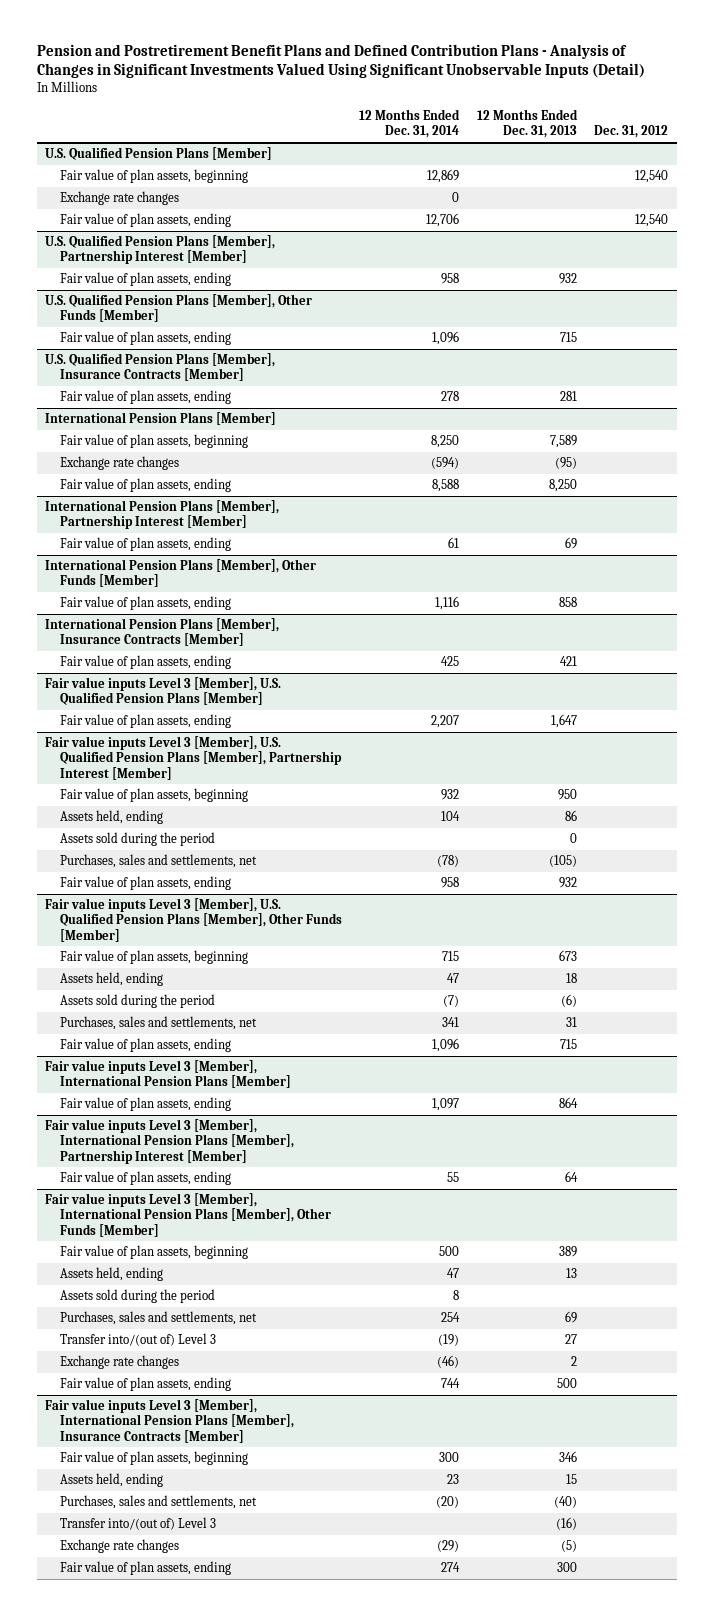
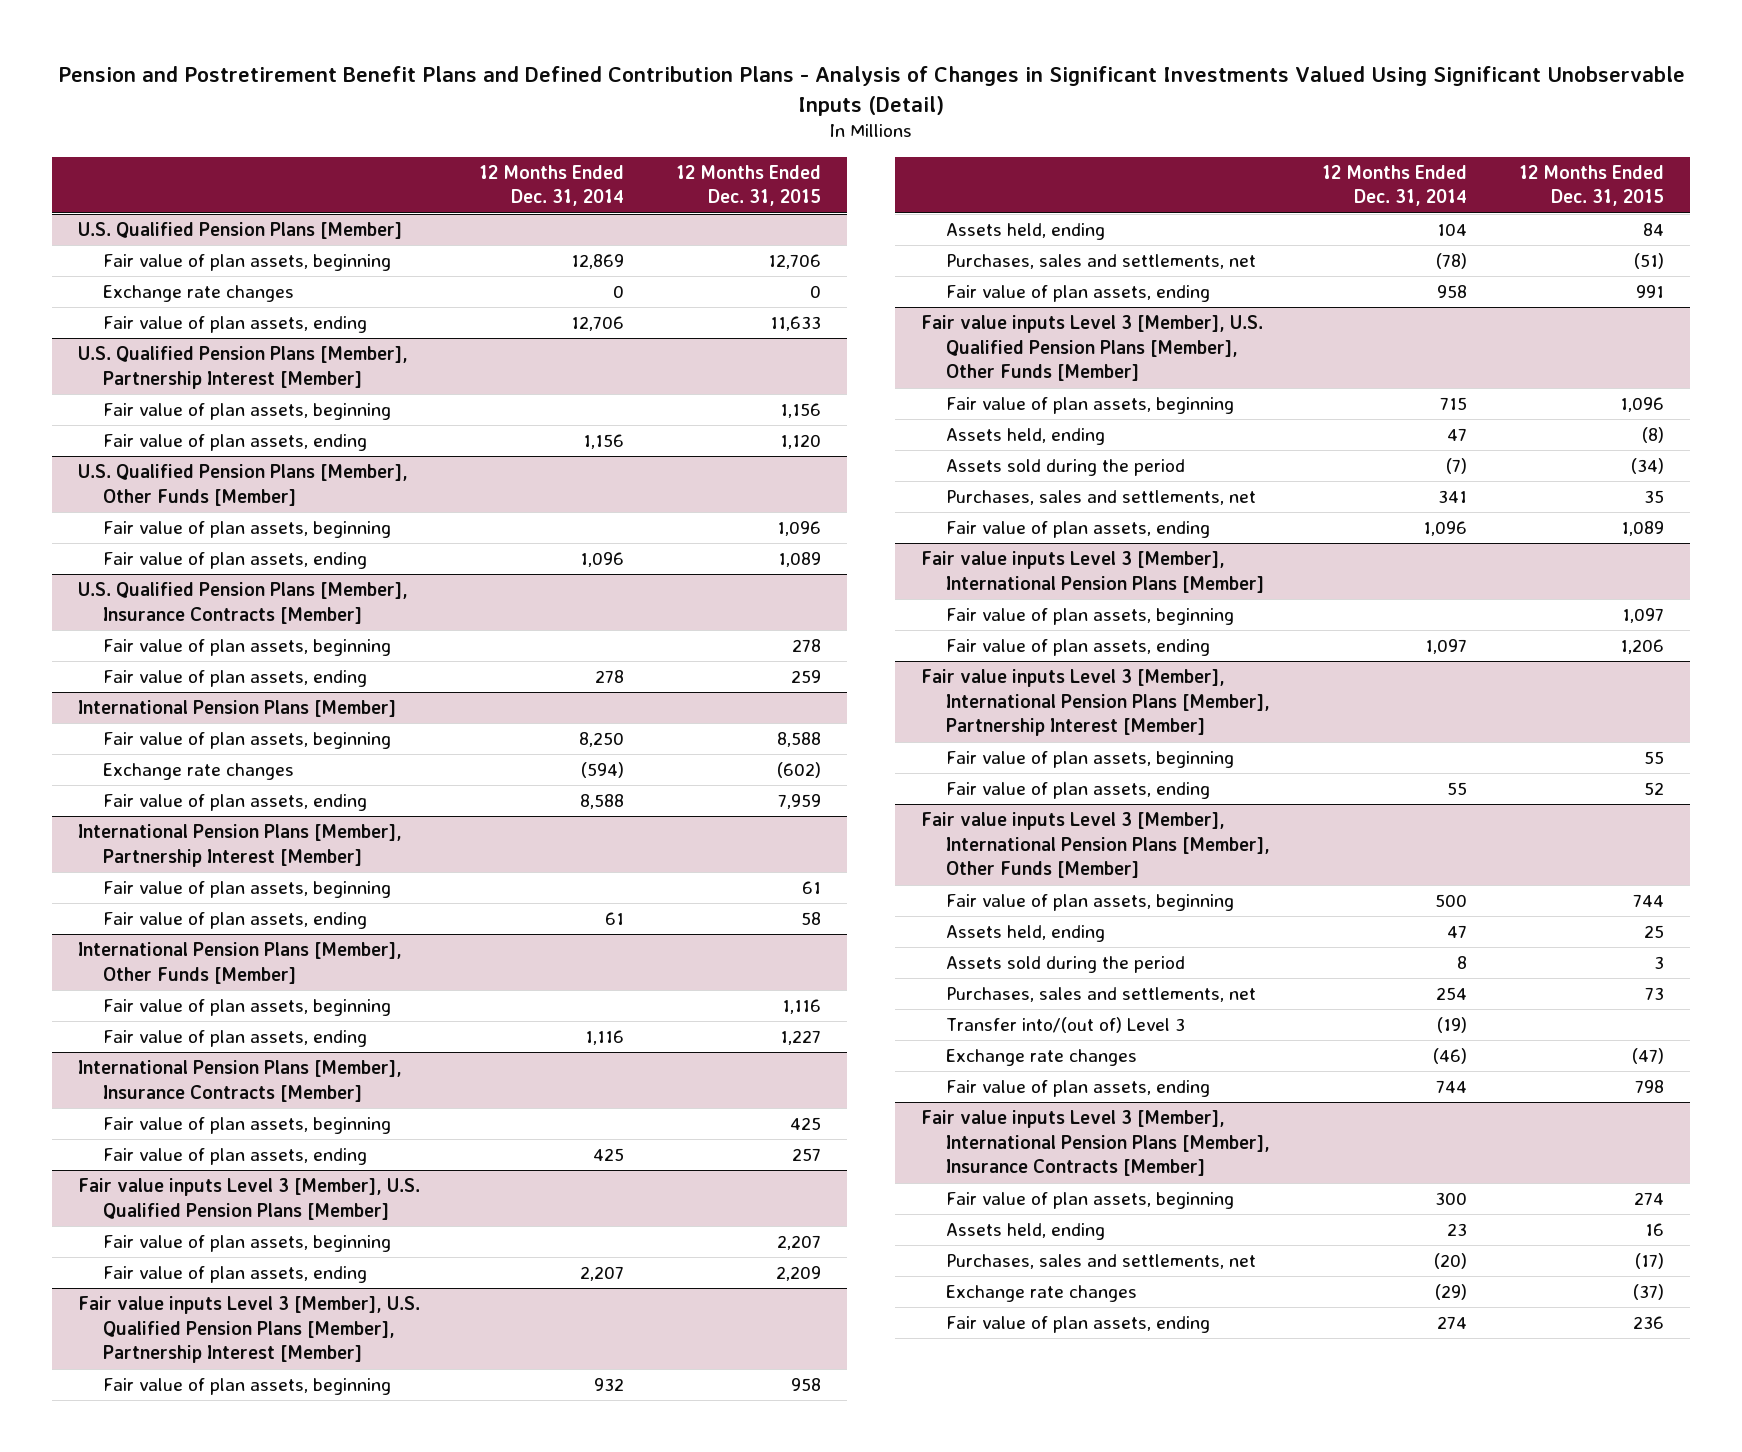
- | 12 Months Ended Dec. 31, 2014 | 12 Months Ended Dec. 31, 2013 | Dec. 31, 2012
+ | 12 Months Ended Dec. 31, 2014 | 12 Months Ended Dec. 31, 2015
@ U.S. Qualified Pension Plans [Member], Partnership Interest [Member]
- Fair value of plan assets, ending | 958 | 932 |
+ Fair value of plan assets, beginning | | 1,156
+ Fair value of plan assets, ending | 1,156 | 1,120
@ U.S. Qualified Pension Plans [Member], Other Funds [Member]
+ Fair value of plan assets, beginning | | 1,096
@ U.S. Qualified Pension Plans [Member], Insurance Contracts [Member]
+ Fair value of plan assets, beginning | | 278
@ International Pension Plans [Member], Partnership Interest [Member]
+ Fair value of plan assets, beginning | | 61
@ International Pension Plans [Member], Other Funds [Member]
+ Fair value of plan assets, beginning | | 1,116
@ International Pension Plans [Member], Insurance Contracts [Member]
+ Fair value of plan assets, beginning | | 425
@ Fair value inputs Level 3 [Member], U.S. Qualified Pension Plans [Member]
+ Fair value of plan assets, beginning | | 2,207
@ Fair value inputs Level 3 [Member], U.S. Qualified Pension Plans [Member], Partnership Interest [Member]
- Assets sold during the period | | 0 |
@ Fair value inputs Level 3 [Member], International Pension Plans [Member]
+ Fair value of plan assets, beginning | | 1,097
@ Fair value inputs Level 3 [Member], International Pension Plans [Member], Partnership Interest [Member]
+ Fair value of plan assets, beginning | | 55
@ Fair value inputs Level 3 [Member], International Pension Plans [Member], Insurance Contracts [Member]
- Transfer into/(out of) Level 3 | | (16) |

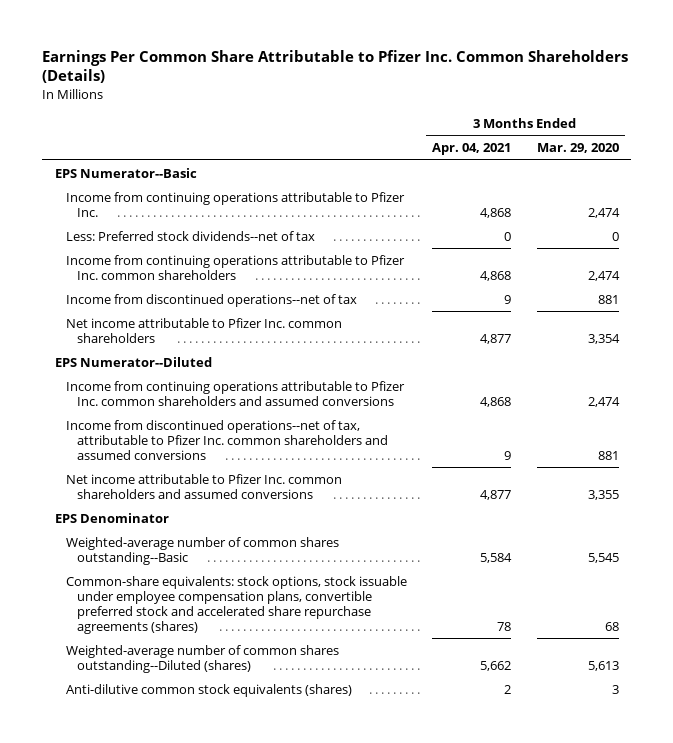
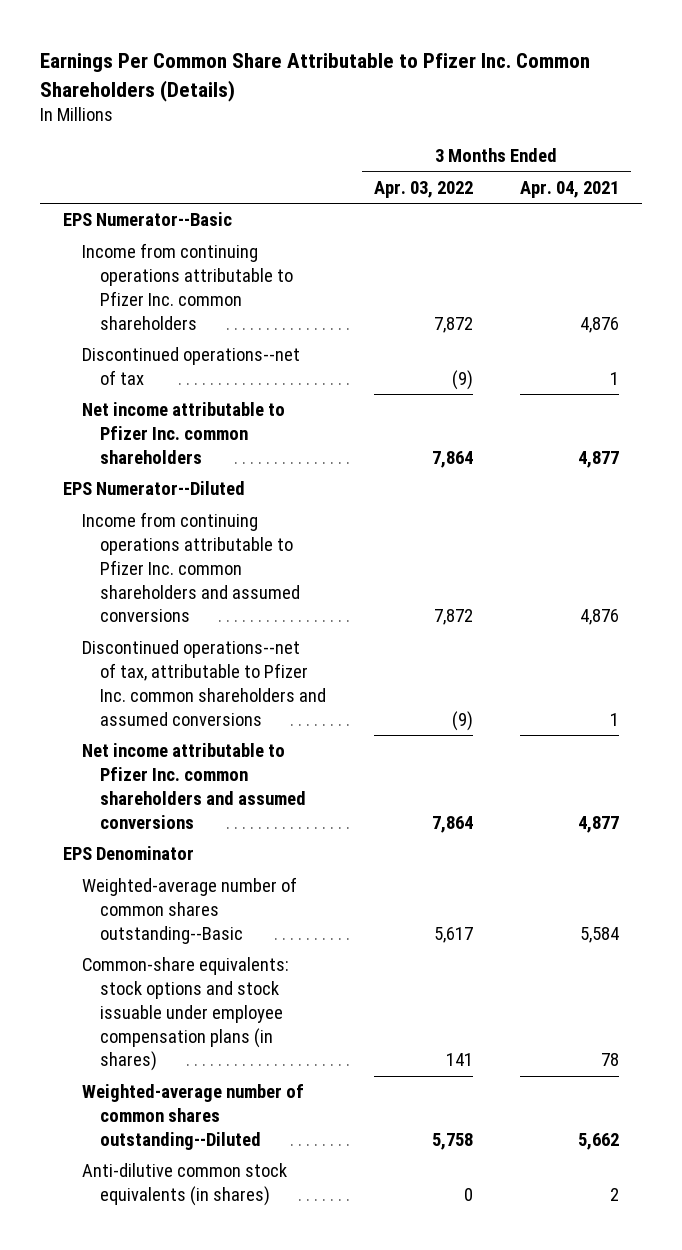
- | 3 Months Ended Apr. 04, 2021 | 3 Months Ended Mar. 29, 2020
+ | 3 Months Ended Apr. 03, 2022 | 3 Months Ended Apr. 04, 2021
- Income from continuing operations attributable to Pfizer Inc. | 4,868 | 2,474
- Less: Preferred stock dividends--net of tax | 0 | 0
- Income from continuing operations attributable to Pfizer Inc. common shareholders | 4,868 | 2,474
- Income from discontinued operations--net of tax | 9 | 881
+ Income from continuing operations attributable to Pfizer Inc. common shareholders | 7,872 | 4,876
+ Discontinued operations--net of tax | (9) | 1
- Income from continuing operations attributable to Pfizer Inc. common shareholders and assumed conversions | 4,868 | 2,474
- Income from discontinued operations--net of tax, attributable to Pfizer Inc. common shareholders and assumed conversions | 9 | 881
+ Income from continuing operations attributable to Pfizer Inc. common shareholders and assumed conversions | 7,872 | 4,876
+ Discontinued operations--net of tax, attributable to Pfizer Inc. common shareholders and assumed conversions | (9) | 1
- Common-share equivalents: stock options, stock issuable under employee compensation plans, convertible preferred stock and accelerated share repurchase agreements (shares) | 78 | 68
- Weighted-average number of common shares outstanding--Diluted (shares) | 5,662 | 5,613
- Anti-dilutive common stock equivalents (shares) | 2 | 3
+ Common-share equivalents: stock options and stock issuable under employee compensation plans (in shares) | 141 | 78
+ Weighted-average number of common shares outstanding--Diluted | 5,758 | 5,662
+ Anti-dilutive common stock equivalents (in shares) | 0 | 2

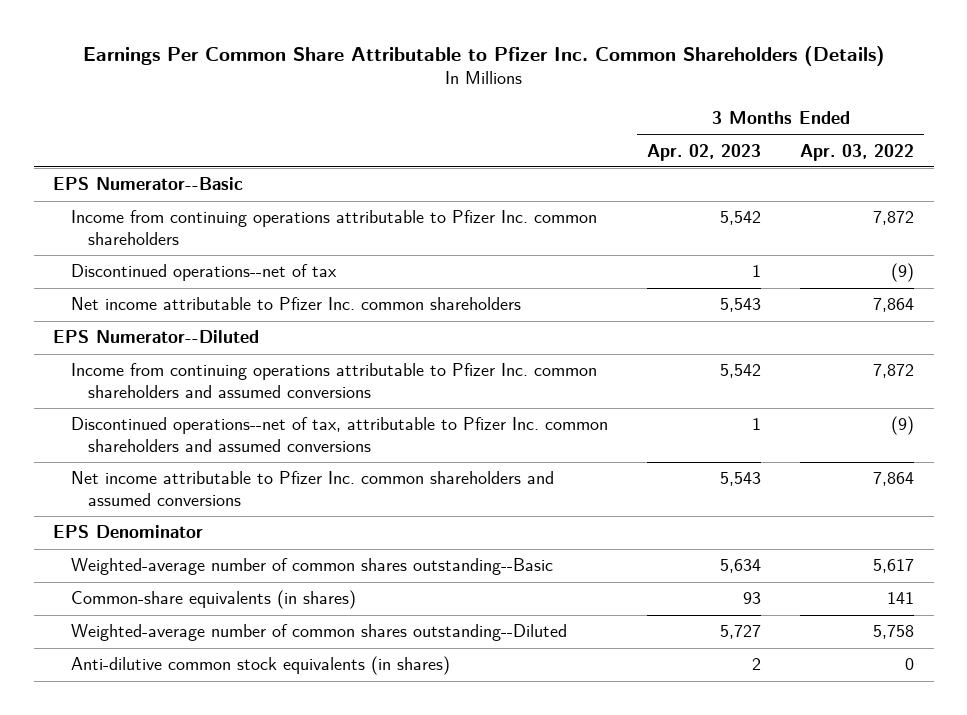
- | 3 Months Ended Apr. 03, 2022 | 3 Months Ended Apr. 04, 2021
+ | 3 Months Ended Apr. 02, 2023 | 3 Months Ended Apr. 03, 2022
- Common-share equivalents: stock options and stock issuable under employee compensation plans (in shares) | 141 | 78
+ Common-share equivalents (in shares) | 93 | 141

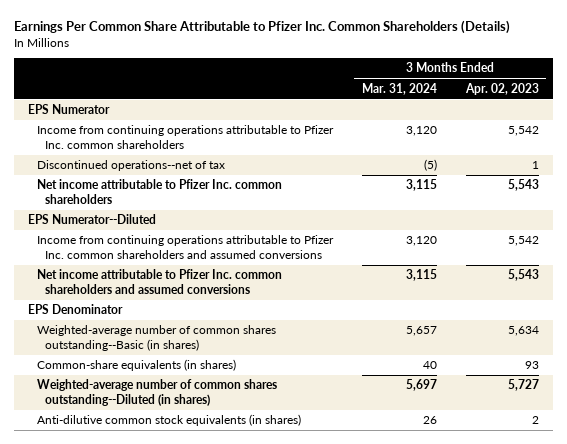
- | 3 Months Ended Apr. 02, 2023 | 3 Months Ended Apr. 03, 2022
+ | 3 Months Ended Mar. 31, 2024 | 3 Months Ended Apr. 02, 2023
- EPS Numerator--Basic
+ EPS Numerator
- Discontinued operations--net of tax, attributable to Pfizer Inc. common shareholders and assumed conversions | 1 | (9)
- Weighted-average number of common shares outstanding--Basic | 5,634 | 5,617
+ Weighted-average number of common shares outstanding--Basic (in shares) | 5,657 | 5,634
- Weighted-average number of common shares outstanding--Diluted | 5,727 | 5,758
+ Weighted-average number of common shares outstanding--Diluted (in shares) | 5,697 | 5,727

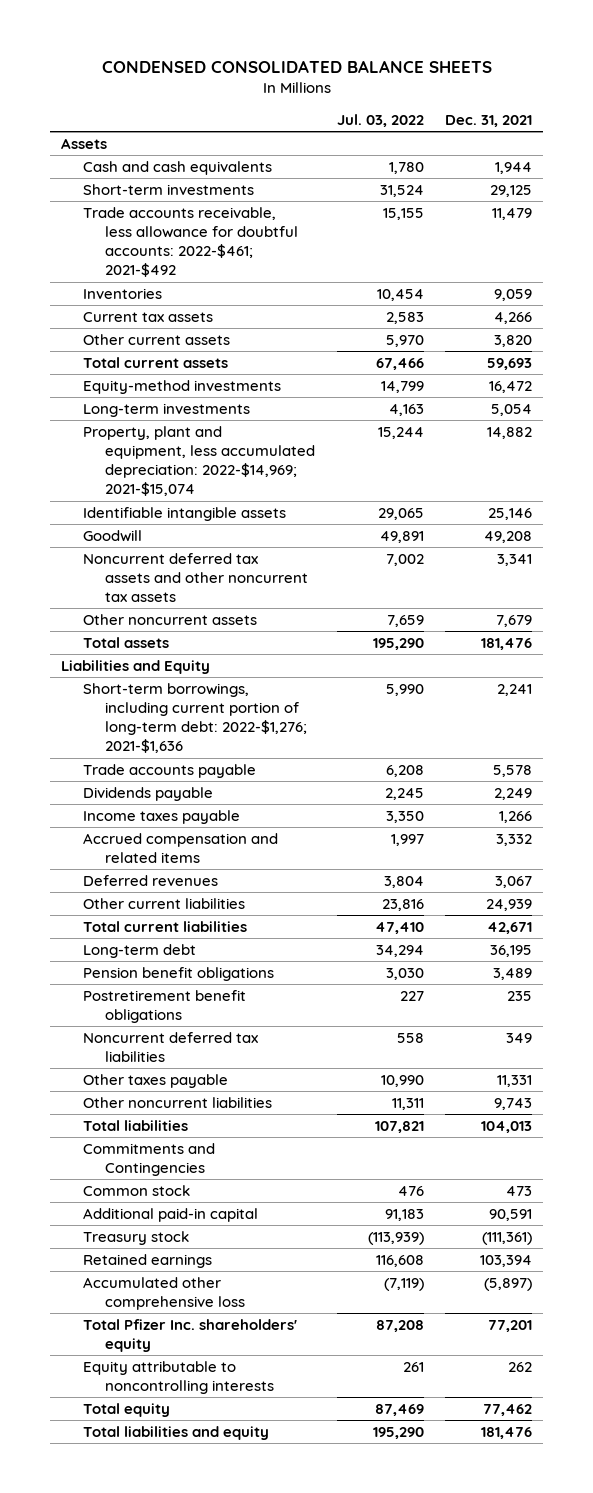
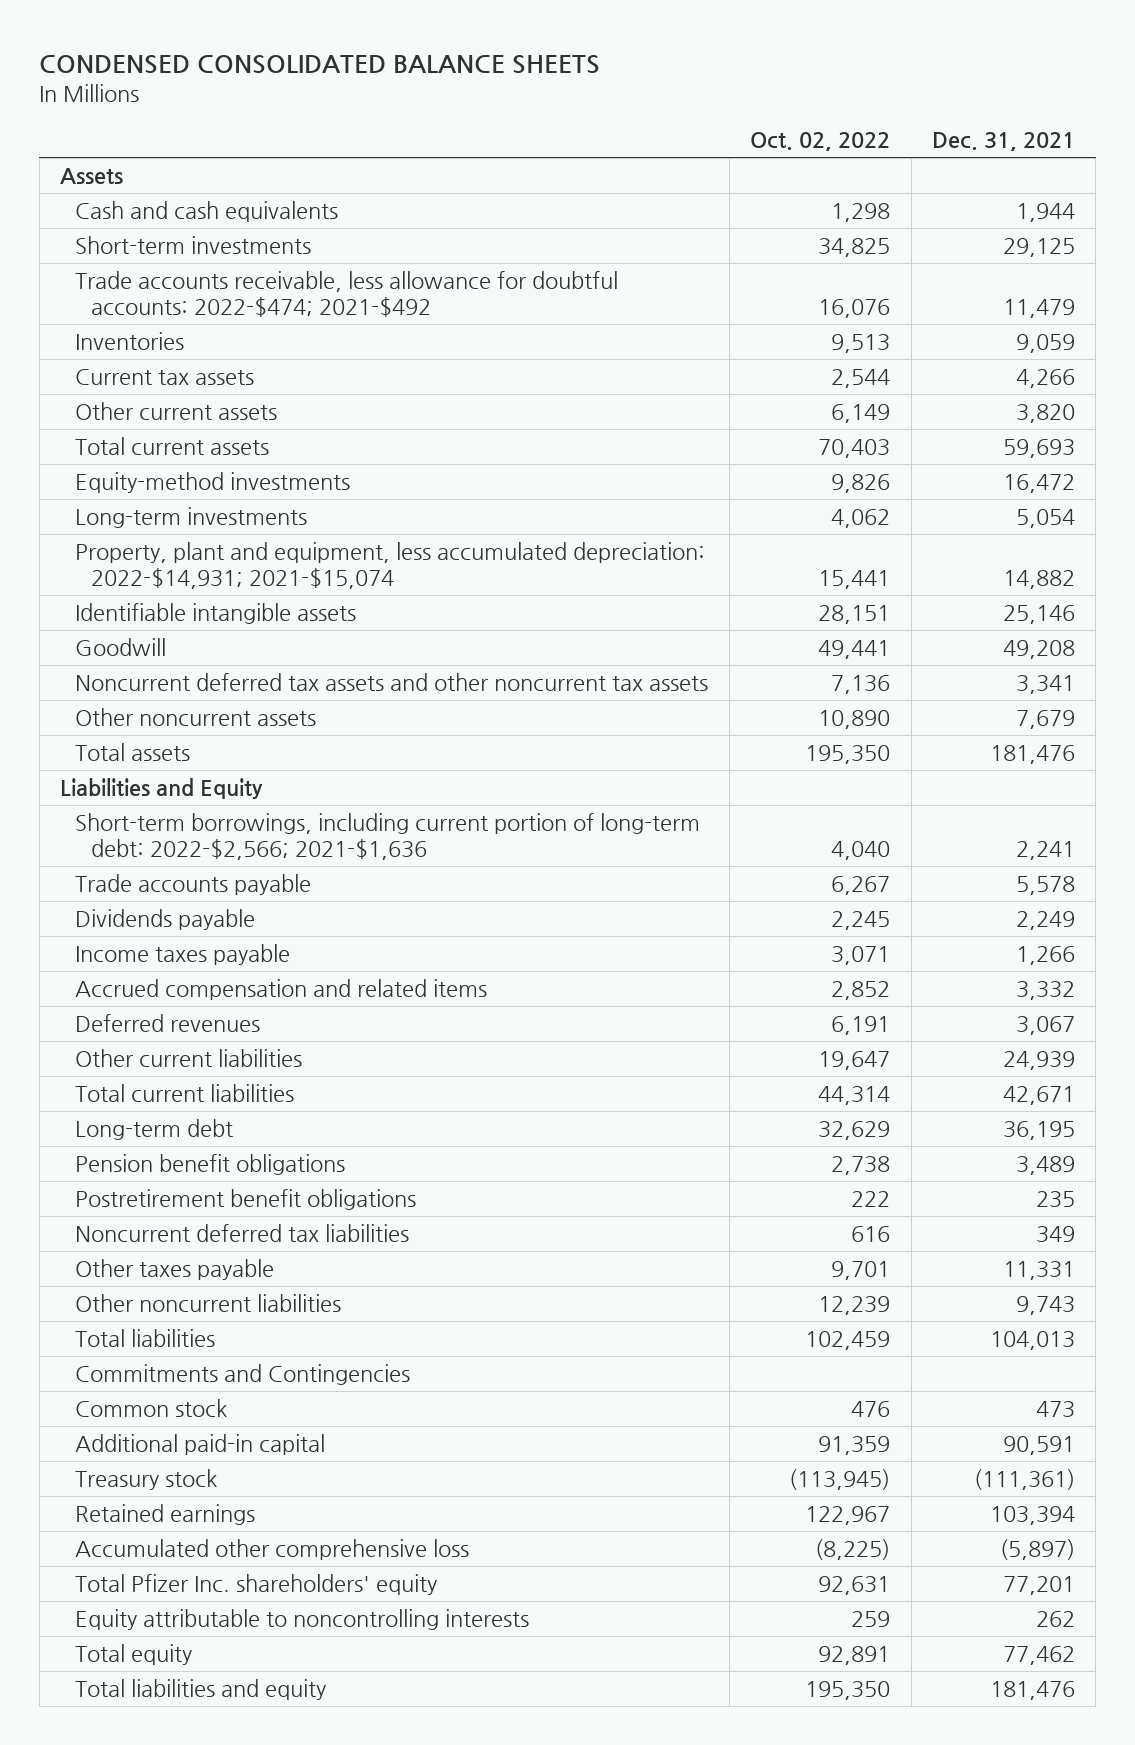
- | Jul. 03, 2022 | Dec. 31, 2021
+ | Oct. 02, 2022 | Dec. 31, 2021
- Trade accounts receivable, less allowance for doubtful accounts: 2022-$461; 2021-$492 | 15,155 | 11,479
+ Trade accounts receivable, less allowance for doubtful accounts: 2022-$474; 2021-$492 | 16,076 | 11,479
- Property, plant and equipment, less accumulated depreciation: 2022-$14,969; 2021-$15,074 | 15,244 | 14,882
+ Property, plant and equipment, less accumulated depreciation: 2022-$14,931; 2021-$15,074 | 15,441 | 14,882
- Short-term borrowings, including current portion of long-term debt: 2022-$1,276; 2021-$1,636 | 5,990 | 2,241
+ Short-term borrowings, including current portion of long-term debt: 2022-$2,566; 2021-$1,636 | 4,040 | 2,241

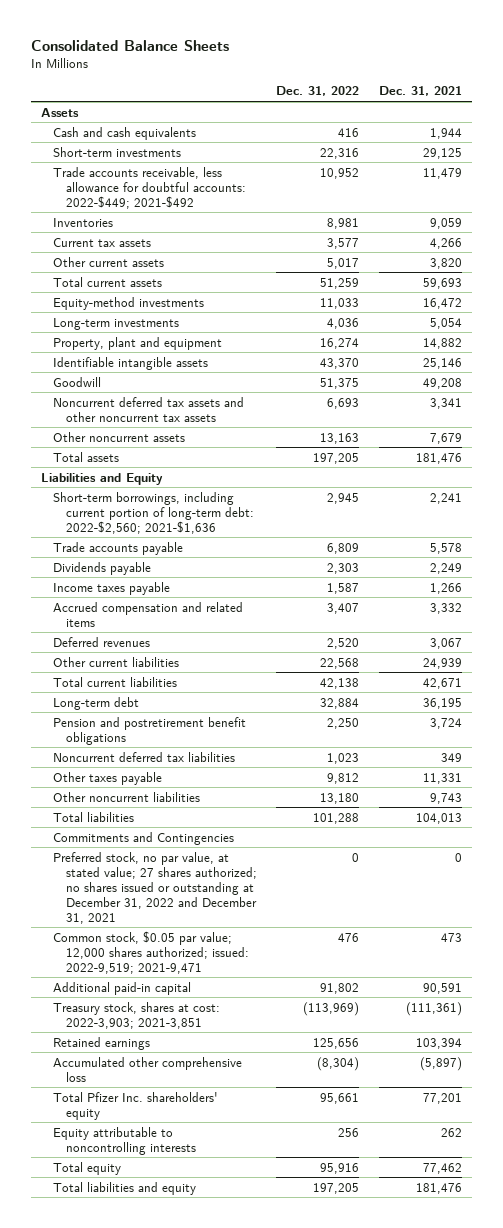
- CONDENSED CONSOLIDATED BALANCE SHEETS
+ Consolidated Balance Sheets
- | Oct. 02, 2022 | Dec. 31, 2021
+ | Dec. 31, 2022 | Dec. 31, 2021
- Trade accounts receivable, less allowance for doubtful accounts: 2022-$474; 2021-$492 | 16,076 | 11,479
+ Trade accounts receivable, less allowance for doubtful accounts: 2022-$449; 2021-$492 | 10,952 | 11,479
- Property, plant and equipment, less accumulated depreciation: 2022-$14,931; 2021-$15,074 | 15,441 | 14,882
+ Property, plant and equipment | 16,274 | 14,882
- Short-term borrowings, including current portion of long-term debt: 2022-$2,566; 2021-$1,636 | 4,040 | 2,241
+ Short-term borrowings, including current portion of long-term debt: 2022-$2,560; 2021-$1,636 | 2,945 | 2,241
- Pension benefit obligations | 2,738 | 3,489
- Postretirement benefit obligations | 222 | 235
+ Pension and postretirement benefit obligations | 2,250 | 3,724
- Common stock | 476 | 473
+ Preferred stock, no par value, at stated value; 27 shares authorized; no shares issued or outstanding at December 31, 2022 and December 31, 2021 | 0 | 0
+ Common stock, $0.05 par value; 12,000 shares authorized; issued: 2022-9,519; 2021-9,471 | 476 | 473
- Treasury stock | (113,945) | (111,361)
+ Treasury stock, shares at cost: 2022-3,903; 2021-3,851 | (113,969) | (111,361)

